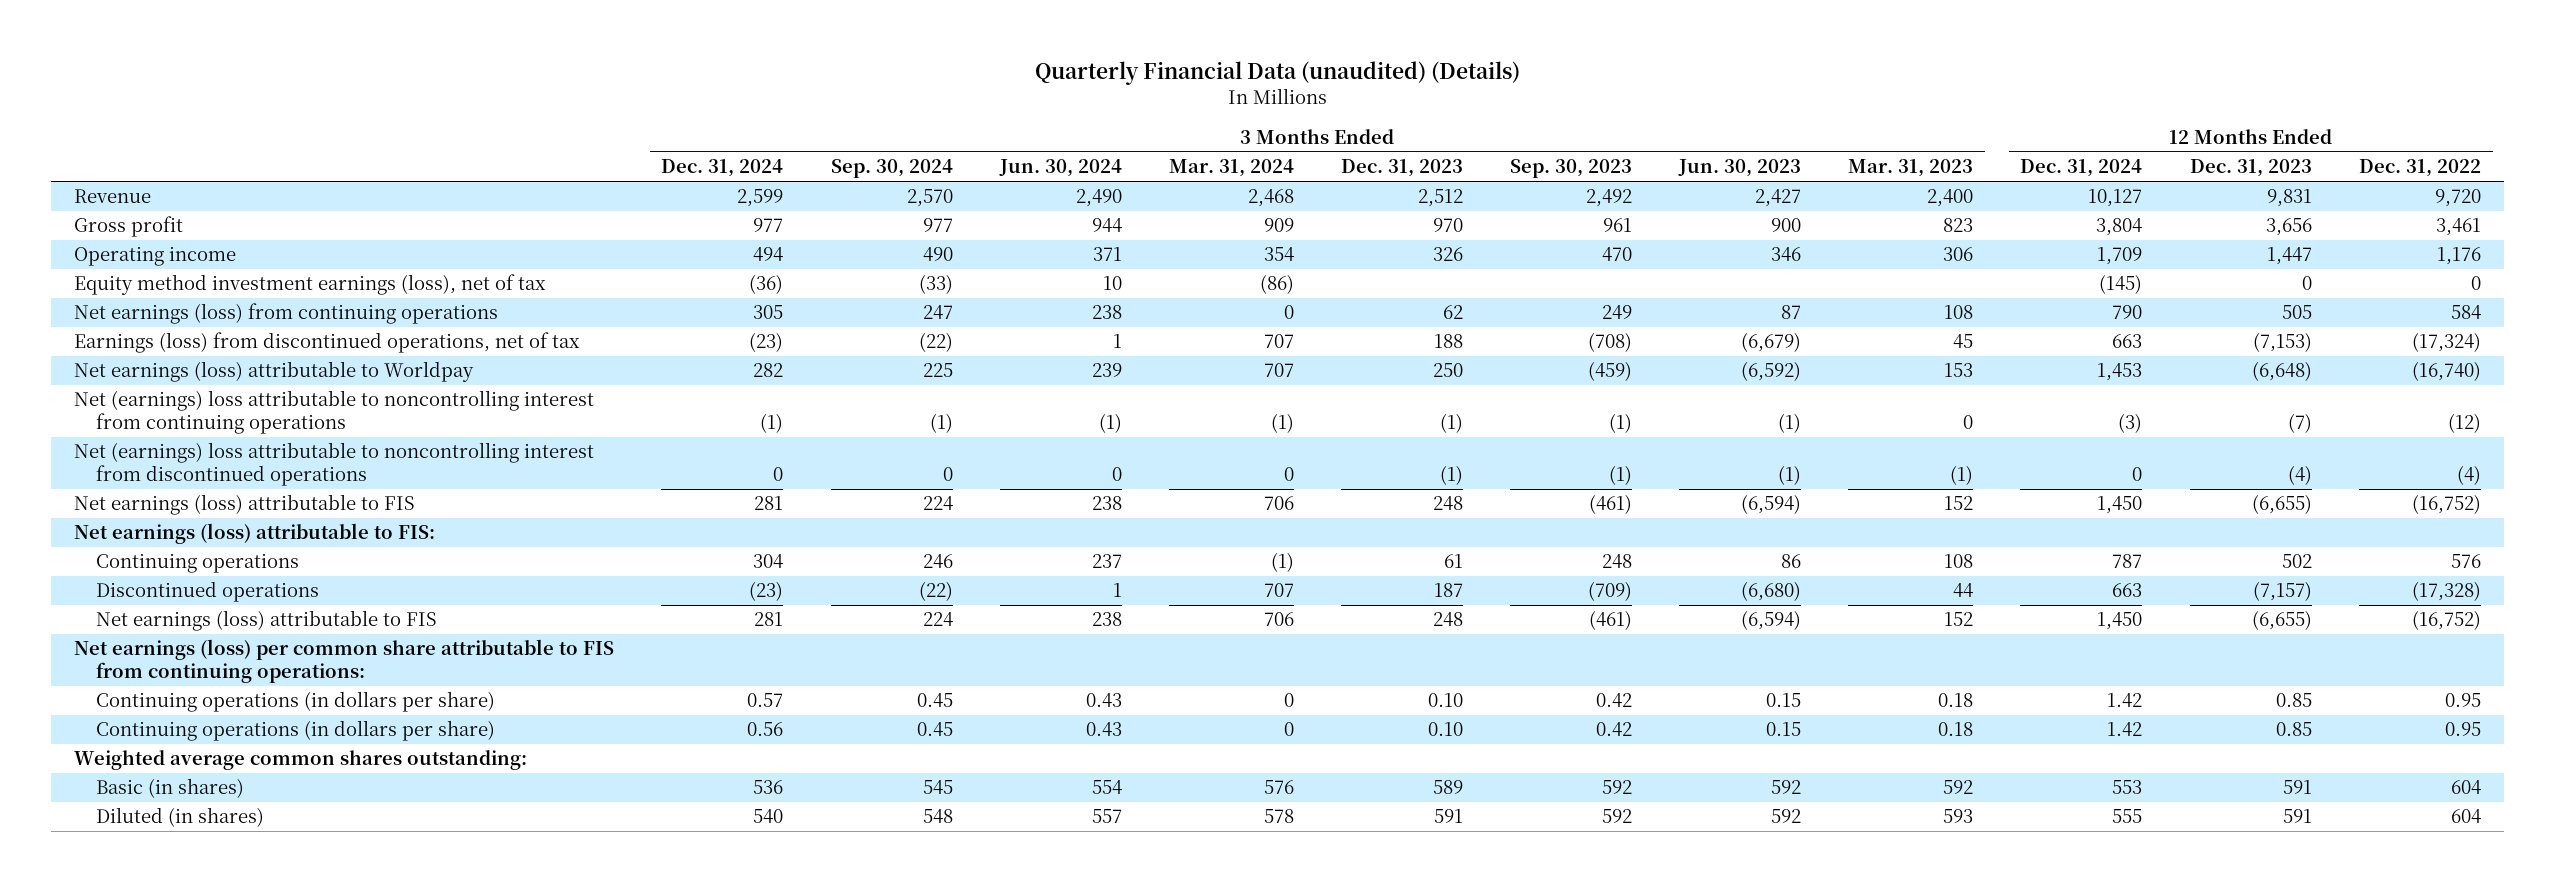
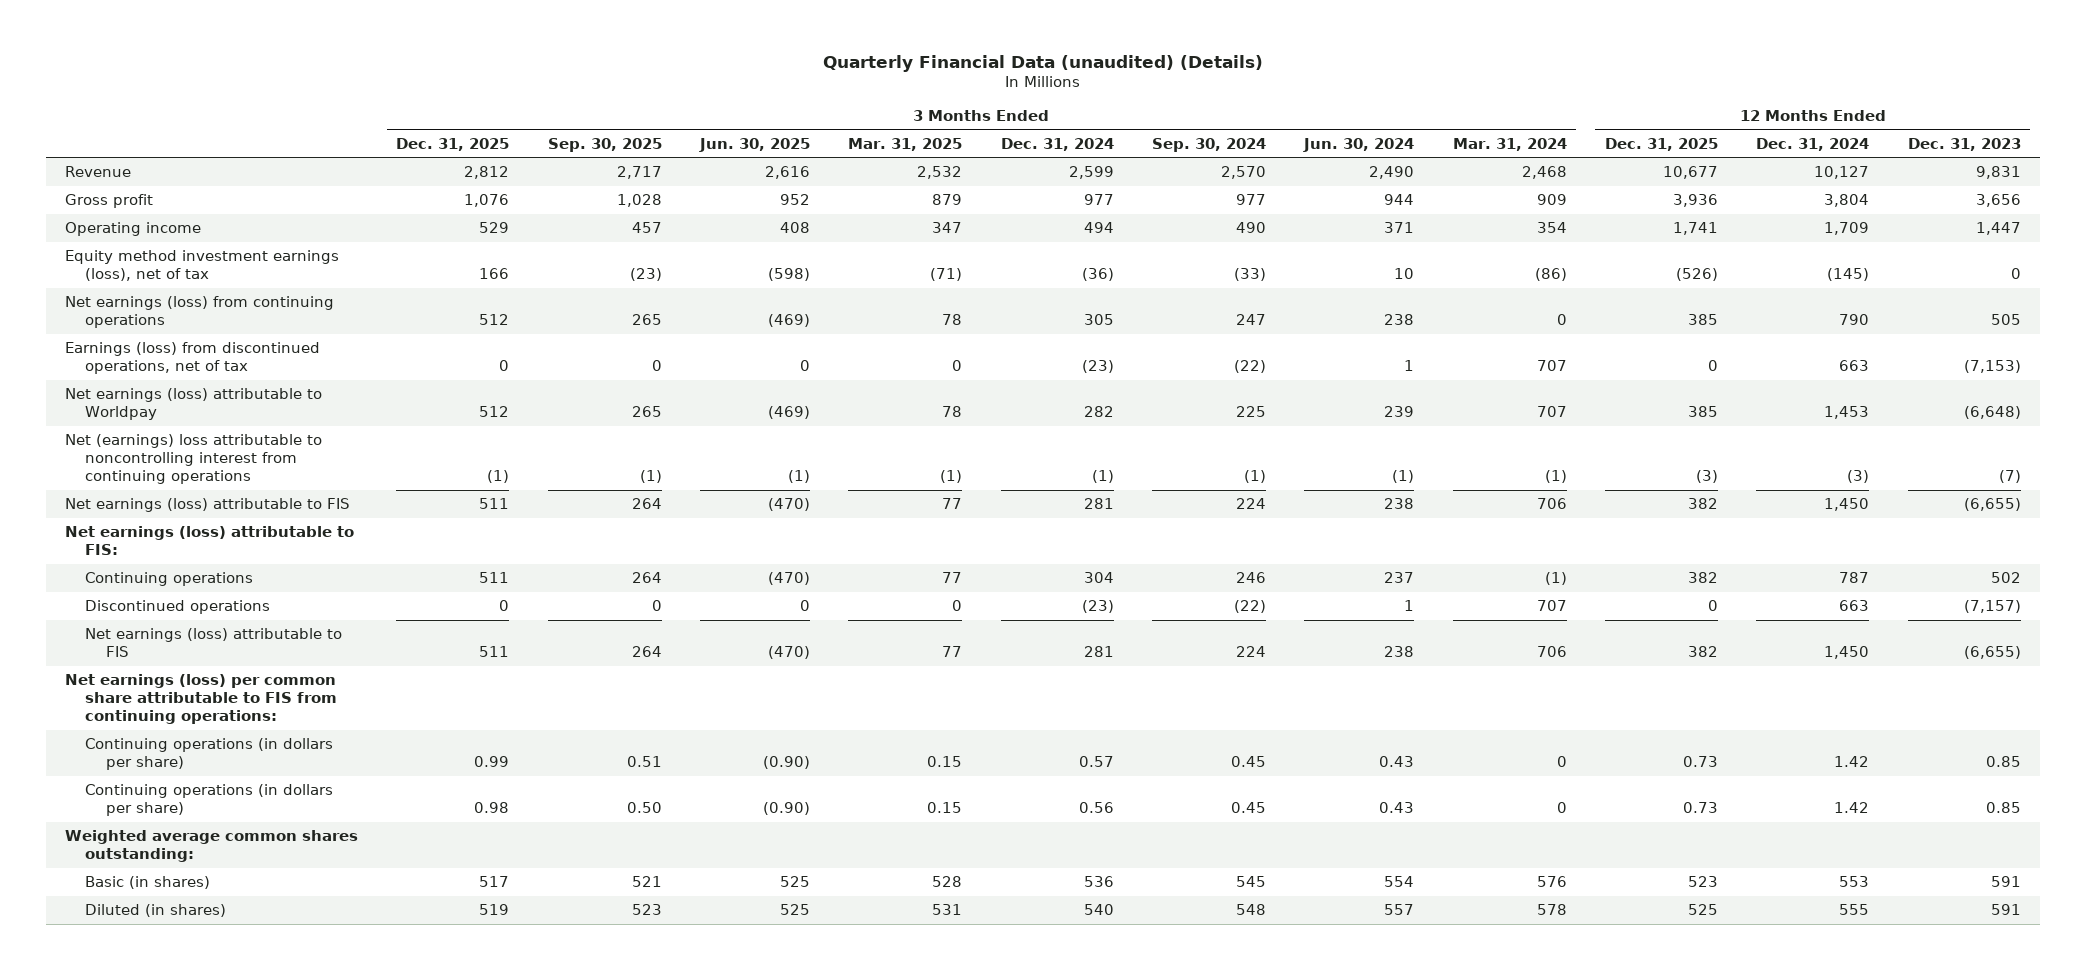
- | 3 Months Ended Dec. 31, 2024 | 3 Months Ended Sep. 30, 2024 | 3 Months Ended Jun. 30, 2024 | 3 Months Ended Mar. 31, 2024 | 3 Months Ended Dec. 31, 2023 | 3 Months Ended Sep. 30, 2023 | 3 Months Ended Jun. 30, 2023 | 3 Months Ended Mar. 31, 2023 | 12 Months Ended Dec. 31, 2024 | 12 Months Ended Dec. 31, 2023 | 12 Months Ended Dec. 31, 2022
+ | 3 Months Ended Dec. 31, 2025 | 3 Months Ended Sep. 30, 2025 | 3 Months Ended Jun. 30, 2025 | 3 Months Ended Mar. 31, 2025 | 3 Months Ended Dec. 31, 2024 | 3 Months Ended Sep. 30, 2024 | 3 Months Ended Jun. 30, 2024 | 3 Months Ended Mar. 31, 2024 | 12 Months Ended Dec. 31, 2025 | 12 Months Ended Dec. 31, 2024 | 12 Months Ended Dec. 31, 2023
- Net (earnings) loss attributable to noncontrolling interest from discontinued operations | 0 | 0 | 0 | 0 | (1) | (1) | (1) | (1) | 0 | (4) | (4)

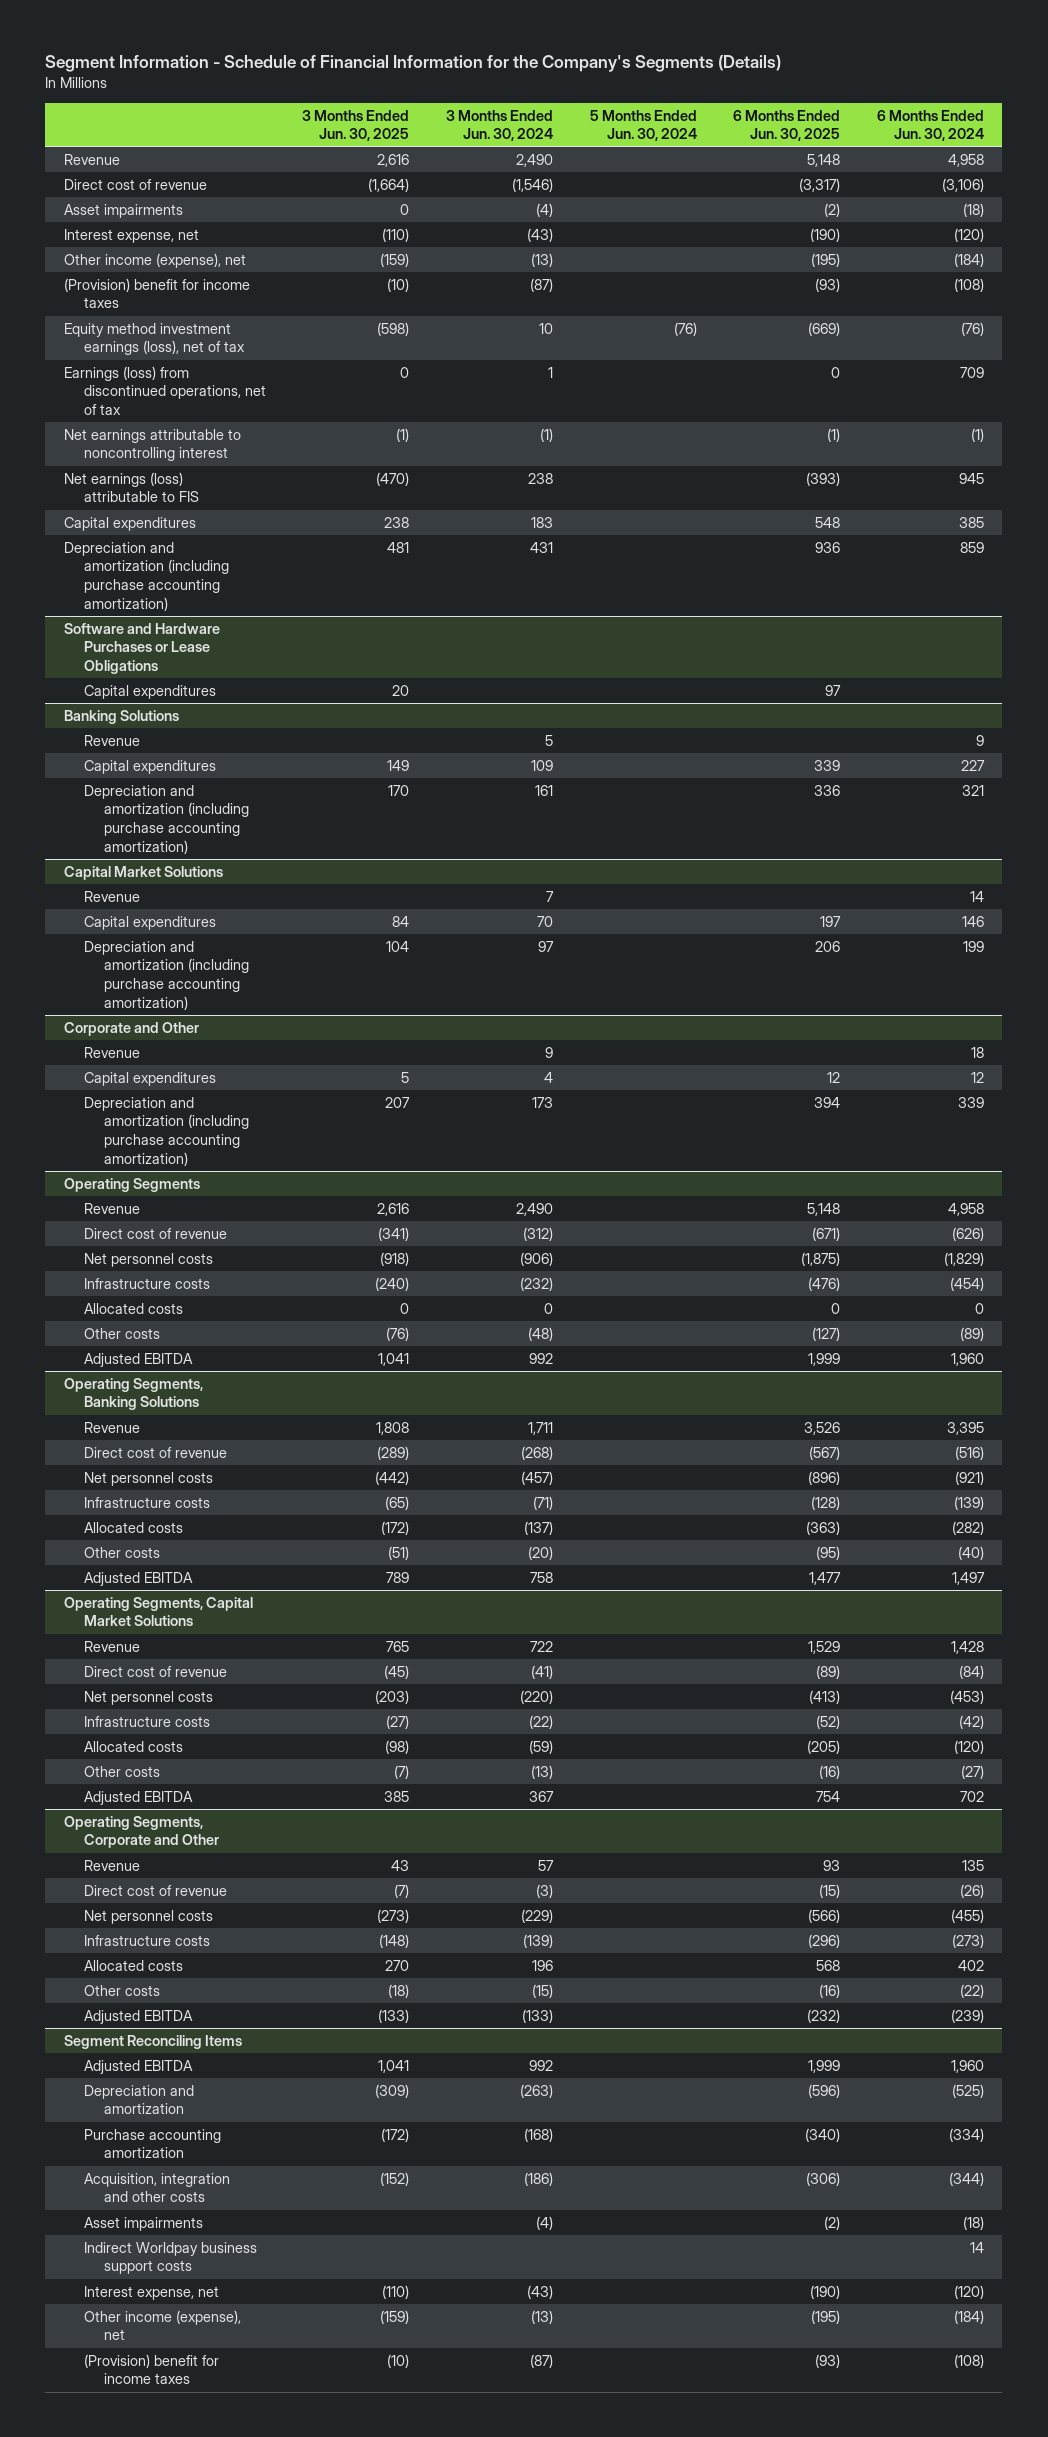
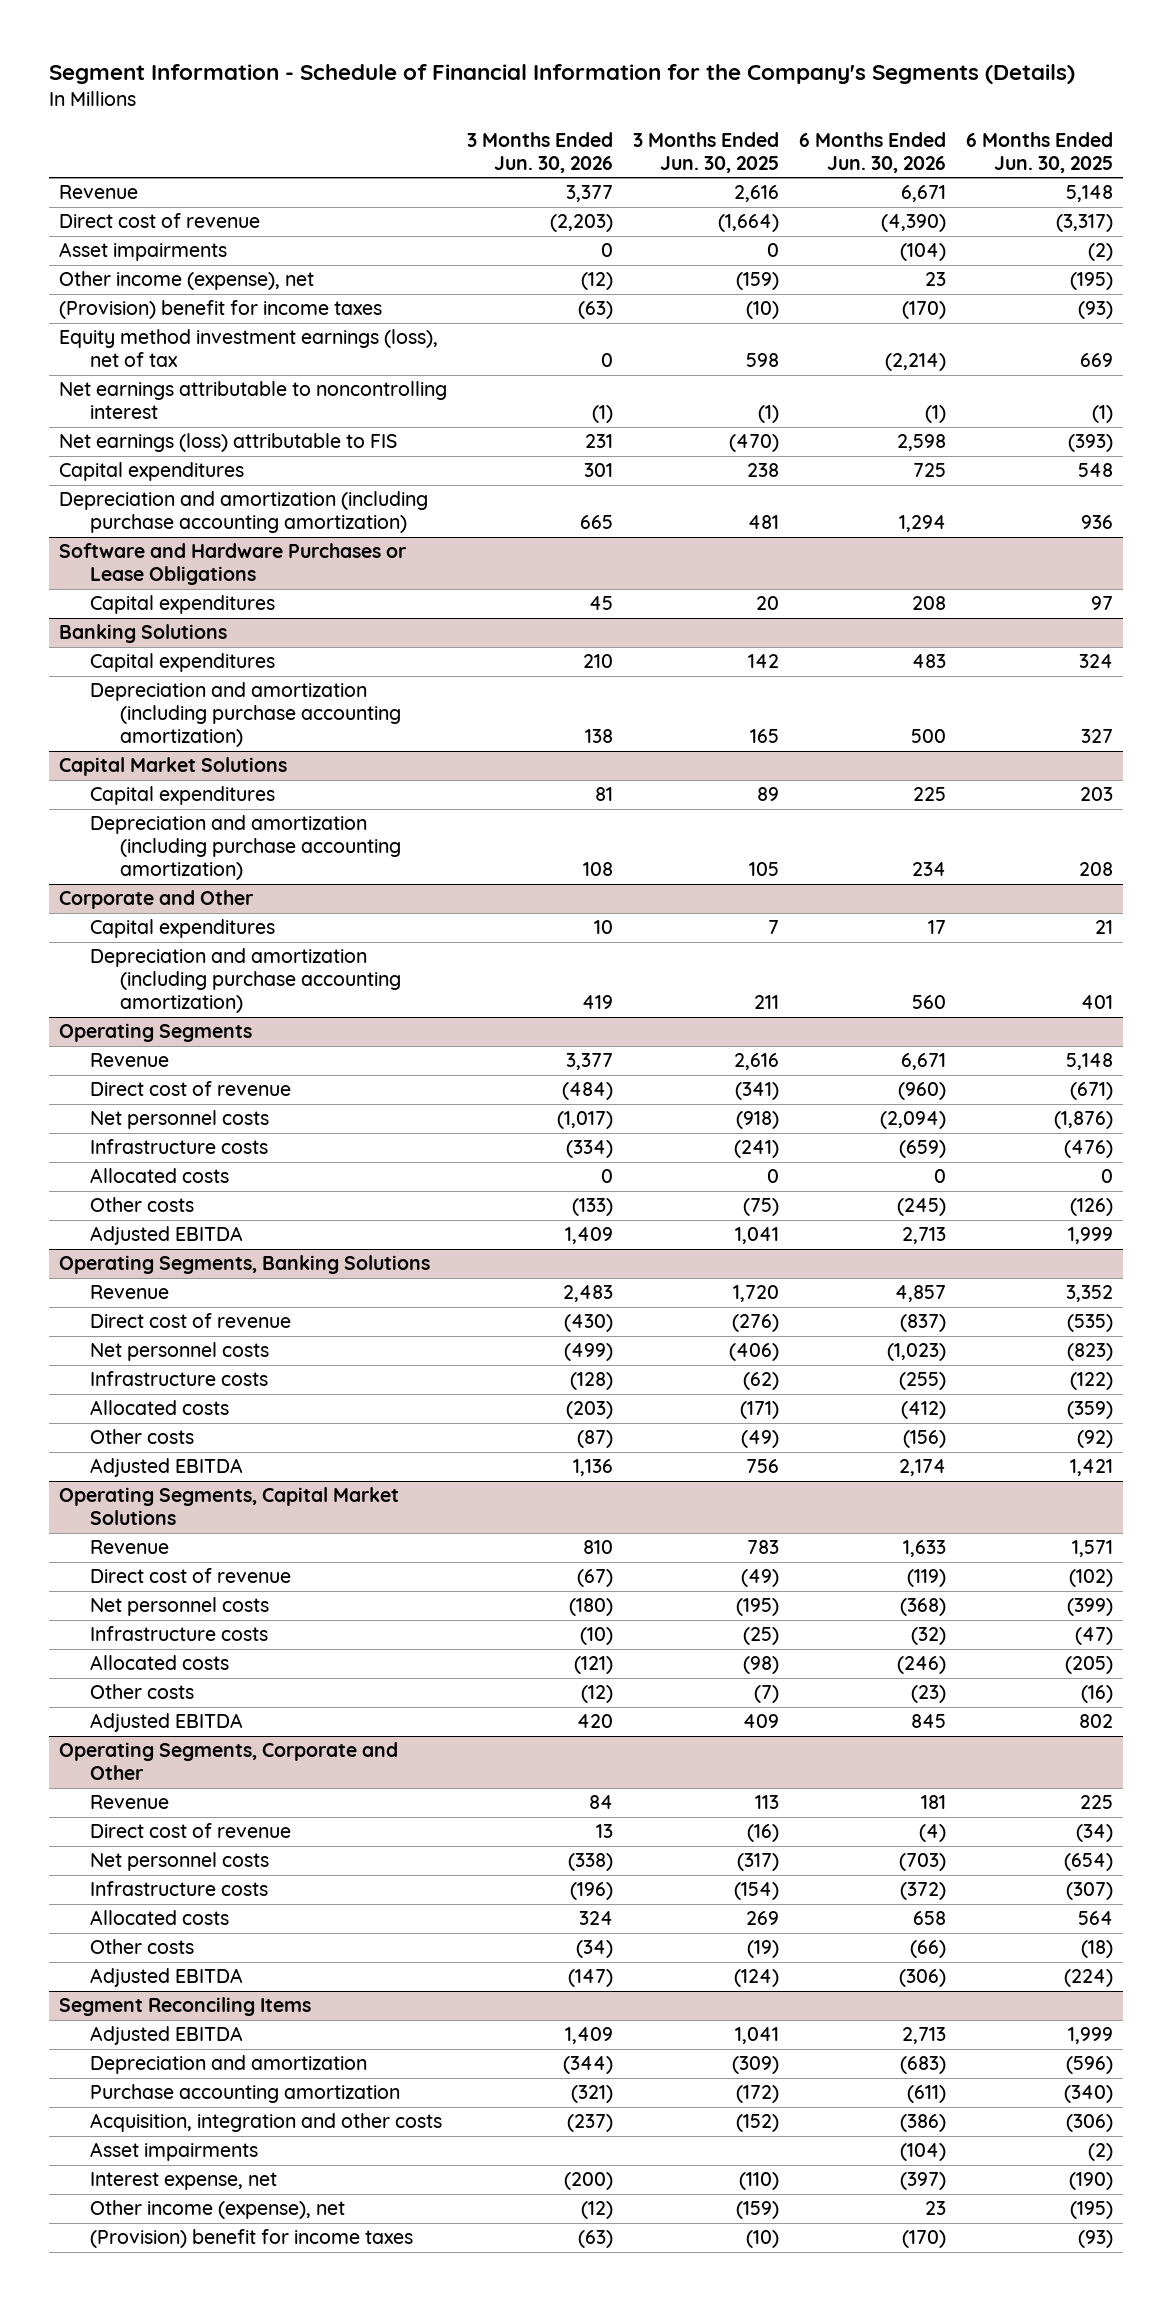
- | 3 Months Ended Jun. 30, 2025 | 3 Months Ended Jun. 30, 2024 | 5 Months Ended Jun. 30, 2024 | 6 Months Ended Jun. 30, 2025 | 6 Months Ended Jun. 30, 2024
+ | 3 Months Ended Jun. 30, 2026 | 3 Months Ended Jun. 30, 2025 | 6 Months Ended Jun. 30, 2026 | 6 Months Ended Jun. 30, 2025
- Interest expense, net | (110) | (43) | | (190) | (120)
- Equity method investment earnings (loss), net of tax | (598) | 10 | (76) | (669) | (76)
- Earnings (loss) from discontinued operations, net of tax | 0 | 1 | | 0 | 709
+ Equity method investment earnings (loss), net of tax | 0 | 598 | (2,214) | 669
@ Banking Solutions
- Revenue | | 5 | | | 9
- Capital expenditures | 149 | 109 | | 339 | 227
- Depreciation and amortization (including purchase accounting amortization) | 170 | 161 | | 336 | 321
+ Capital expenditures | 210 | 142 | 483 | 324
+ Depreciation and amortization (including purchase accounting amortization) | 138 | 165 | 500 | 327
@ Capital Market Solutions
- Revenue | | 7 | | | 14
- Capital expenditures | 84 | 70 | | 197 | 146
- Depreciation and amortization (including purchase accounting amortization) | 104 | 97 | | 206 | 199
+ Capital expenditures | 81 | 89 | 225 | 203
+ Depreciation and amortization (including purchase accounting amortization) | 108 | 105 | 234 | 208
@ Corporate and Other
- Revenue | | 9 | | | 18
- Capital expenditures | 5 | 4 | | 12 | 12
- Depreciation and amortization (including purchase accounting amortization) | 207 | 173 | | 394 | 339
+ Capital expenditures | 10 | 7 | 17 | 21
+ Depreciation and amortization (including purchase accounting amortization) | 419 | 211 | 560 | 401
@ Operating Segments
- Net personnel costs | (918) | (906) | | (1,875) | (1,829)
- Infrastructure costs | (240) | (232) | | (476) | (454)
+ Net personnel costs | (1,017) | (918) | (2,094) | (1,876)
+ Infrastructure costs | (334) | (241) | (659) | (476)
- Other costs | (76) | (48) | | (127) | (89)
+ Other costs | (133) | (75) | (245) | (126)
@ Operating Segments, Banking Solutions
- Revenue | 1,808 | 1,711 | | 3,526 | 3,395
- Direct cost of revenue | (289) | (268) | | (567) | (516)
- Net personnel costs | (442) | (457) | | (896) | (921)
- Infrastructure costs | (65) | (71) | | (128) | (139)
- Allocated costs | (172) | (137) | | (363) | (282)
- Other costs | (51) | (20) | | (95) | (40)
- Adjusted EBITDA | 789 | 758 | | 1,477 | 1,497
+ Revenue | 2,483 | 1,720 | 4,857 | 3,352
+ Direct cost of revenue | (430) | (276) | (837) | (535)
+ Net personnel costs | (499) | (406) | (1,023) | (823)
+ Infrastructure costs | (128) | (62) | (255) | (122)
+ Allocated costs | (203) | (171) | (412) | (359)
+ Other costs | (87) | (49) | (156) | (92)
+ Adjusted EBITDA | 1,136 | 756 | 2,174 | 1,421
@ Operating Segments, Capital Market Solutions
- Revenue | 765 | 722 | | 1,529 | 1,428
- Direct cost of revenue | (45) | (41) | | (89) | (84)
- Net personnel costs | (203) | (220) | | (413) | (453)
- Infrastructure costs | (27) | (22) | | (52) | (42)
+ Revenue | 810 | 783 | 1,633 | 1,571
+ Direct cost of revenue | (67) | (49) | (119) | (102)
+ Net personnel costs | (180) | (195) | (368) | (399)
+ Infrastructure costs | (10) | (25) | (32) | (47)
- Adjusted EBITDA | 385 | 367 | | 754 | 702
+ Adjusted EBITDA | 420 | 409 | 845 | 802
@ Operating Segments, Corporate and Other
- Revenue | 43 | 57 | | 93 | 135
- Direct cost of revenue | (7) | (3) | | (15) | (26)
- Net personnel costs | (273) | (229) | | (566) | (455)
- Infrastructure costs | (148) | (139) | | (296) | (273)
- Allocated costs | 270 | 196 | | 568 | 402
- Other costs | (18) | (15) | | (16) | (22)
- Adjusted EBITDA | (133) | (133) | | (232) | (239)
+ Revenue | 84 | 113 | 181 | 225
+ Direct cost of revenue | 13 | (16) | (4) | (34)
+ Net personnel costs | (338) | (317) | (703) | (654)
+ Infrastructure costs | (196) | (154) | (372) | (307)
+ Allocated costs | 324 | 269 | 658 | 564
+ Other costs | (34) | (19) | (66) | (18)
+ Adjusted EBITDA | (147) | (124) | (306) | (224)
@ Segment Reconciling Items
- Indirect Worldpay business support costs | | | | | 14

